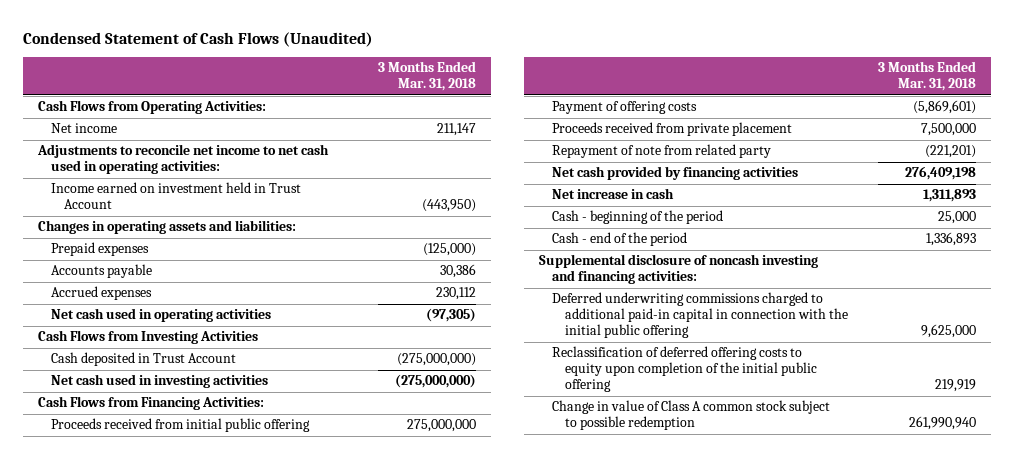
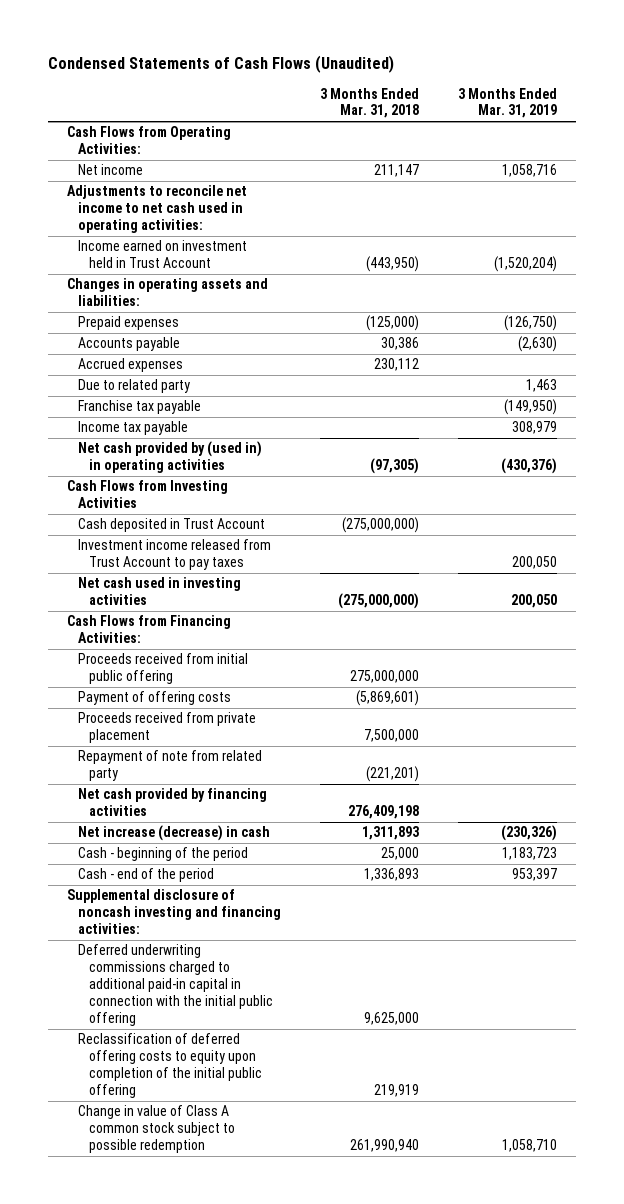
- Condensed Statement of Cash Flows (Unaudited)
+ Condensed Statements of Cash Flows (Unaudited)
- | 3 Months Ended Mar. 31, 2018
+ | 3 Months Ended Mar. 31, 2018 | 3 Months Ended Mar. 31, 2019
- Net cash used in operating activities | (97,305)
+ Due to related party | | 1,463
+ Franchise tax payable | | (149,950)
+ Income tax payable | | 308,979
+ Net cash provided by (used in) in operating activities | (97,305) | (430,376)
+ Investment income released from Trust Account to pay taxes | | 200,050
- Net increase in cash | 1,311,893
+ Net increase (decrease) in cash | 1,311,893 | (230,326)

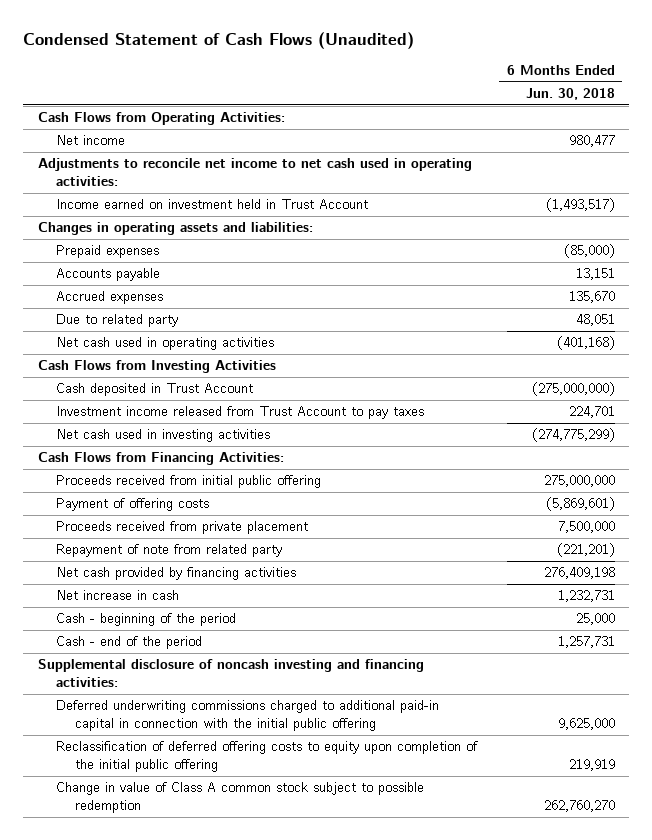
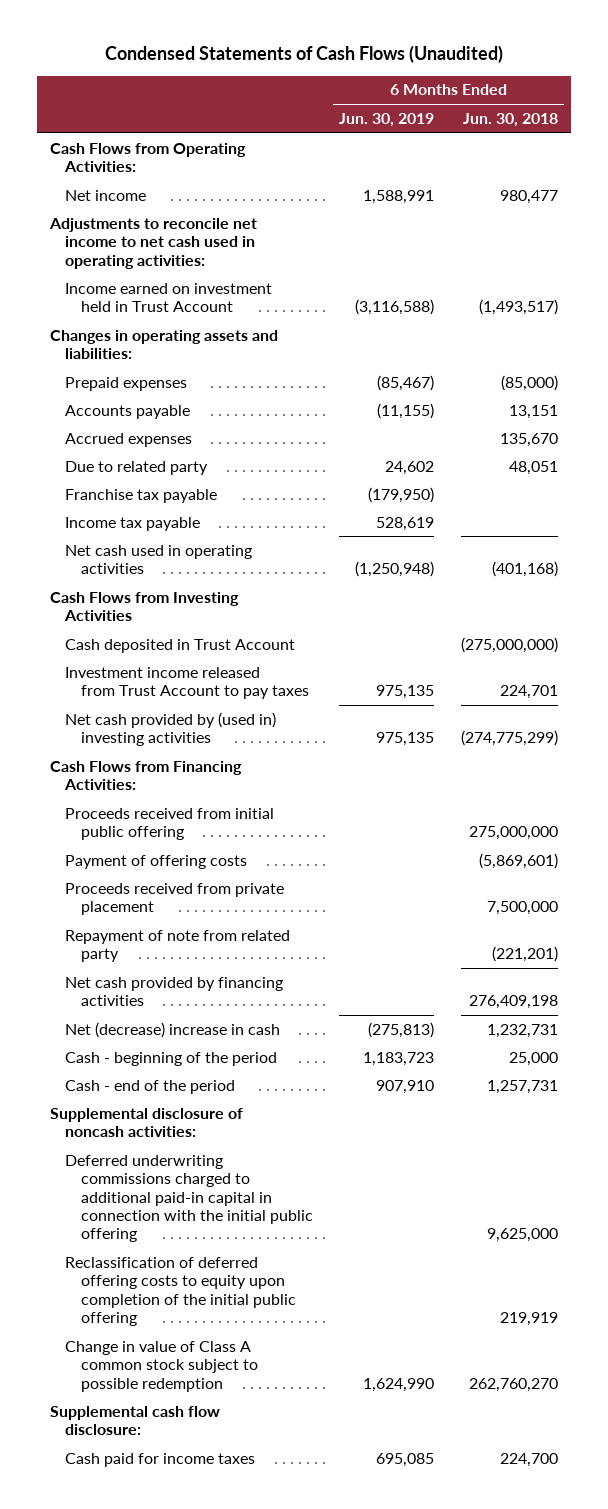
- Condensed Statement of Cash Flows (Unaudited)
+ Condensed Statements of Cash Flows (Unaudited)
- | 6 Months Ended Jun. 30, 2018
+ | 6 Months Ended Jun. 30, 2019 | 6 Months Ended Jun. 30, 2018
+ Franchise tax payable | (179,950) |
+ Income tax payable | 528,619 |
- Net cash used in investing activities | (274,775,299)
+ Net cash provided by (used in) investing activities | 975,135 | (274,775,299)
- Net increase in cash | 1,232,731
+ Net (decrease) increase in cash | (275,813) | 1,232,731
- Supplemental disclosure of noncash investing and financing activities:
+ Supplemental disclosure of noncash activities:
+ Supplemental cash flow disclosure:
+ Cash paid for income taxes | 695,085 | 224,700

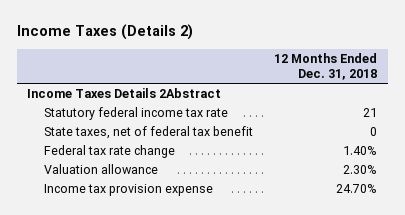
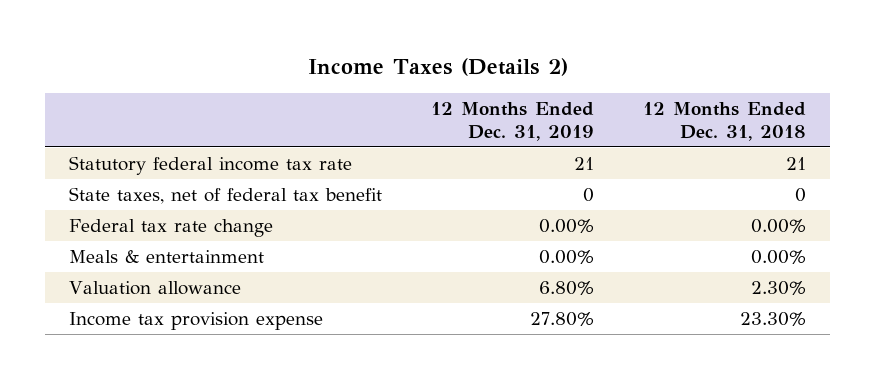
- | 12 Months Ended Dec. 31, 2018
+ | 12 Months Ended Dec. 31, 2019 | 12 Months Ended Dec. 31, 2018
- Income Taxes Details 2Abstract
- Federal tax rate change | 1.40%
+ Federal tax rate change | 0.00% | 0.00%
+ Meals & entertainment | 0.00% | 0.00%
- Income tax provision expense | 24.70%
+ Income tax provision expense | 27.80% | 23.30%

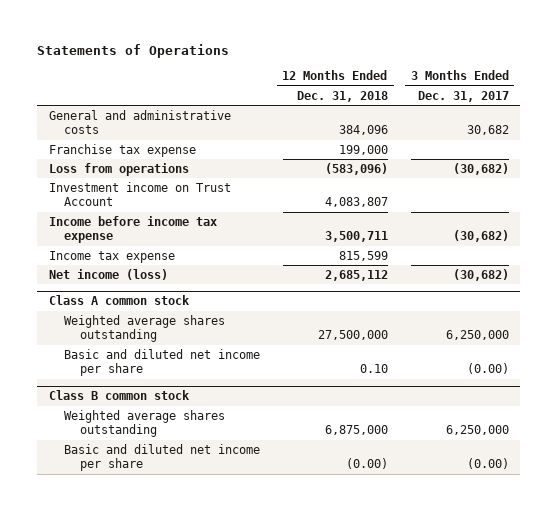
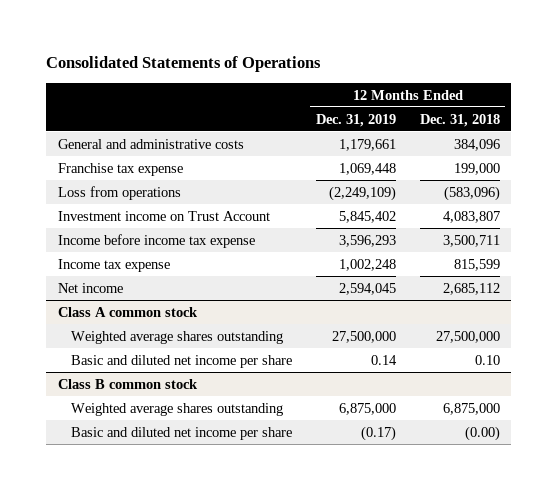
- Statements of Operations
+ Consolidated Statements of Operations
- | 12 Months Ended Dec. 31, 2018 | 3 Months Ended Dec. 31, 2017
+ | 12 Months Ended Dec. 31, 2019 | 12 Months Ended Dec. 31, 2018
- Net income (loss) | 2,685,112 | (30,682)
+ Net income | 2,594,045 | 2,685,112

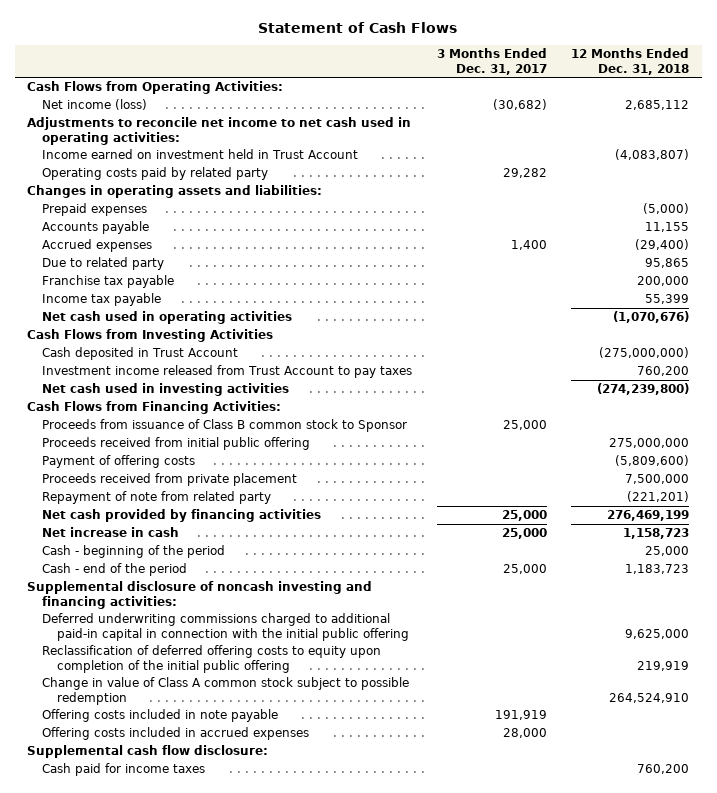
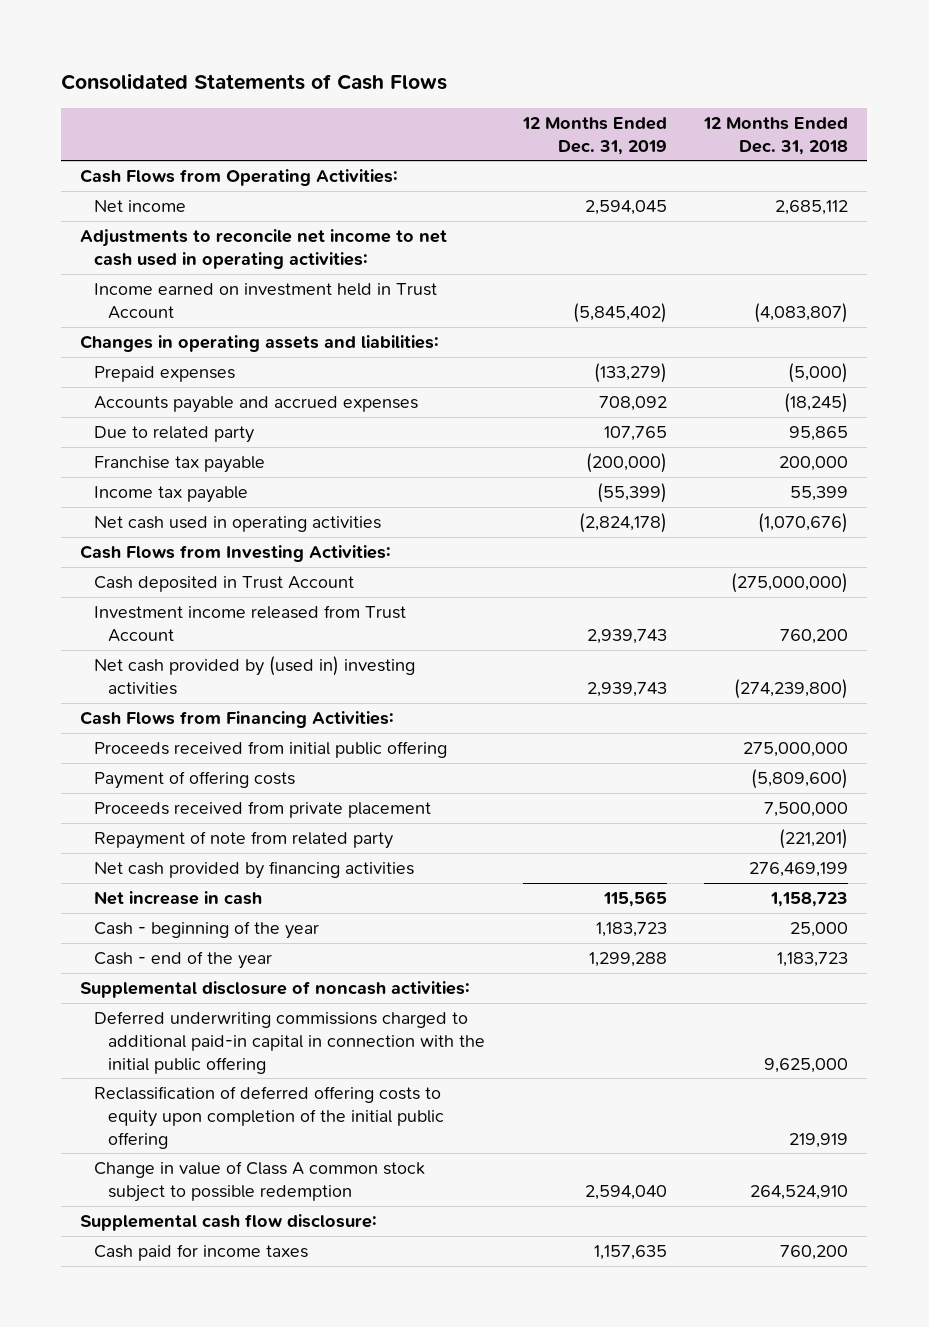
- Statement of Cash Flows
+ Consolidated Statements of Cash Flows
- | 3 Months Ended Dec. 31, 2017 | 12 Months Ended Dec. 31, 2018
+ | 12 Months Ended Dec. 31, 2019 | 12 Months Ended Dec. 31, 2018
- Net income (loss) | (30,682) | 2,685,112
+ Net income | 2,594,045 | 2,685,112
- Operating costs paid by related party | 29,282 |
- Accounts payable | | 11,155
- Accrued expenses | 1,400 | (29,400)
+ Accounts payable and accrued expenses | 708,092 | (18,245)
- Cash Flows from Investing Activities
+ Cash Flows from Investing Activities:
- Investment income released from Trust Account to pay taxes | | 760,200
- Net cash used in investing activities | | (274,239,800)
+ Investment income released from Trust Account | 2,939,743 | 760,200
+ Net cash provided by (used in) investing activities | 2,939,743 | (274,239,800)
- Proceeds from issuance of Class B common stock to Sponsor | 25,000 |
- Cash - beginning of the period | | 25,000
- Cash - end of the period | 25,000 | 1,183,723
- Supplemental disclosure of noncash investing and financing activities:
+ Cash - beginning of the year | 1,183,723 | 25,000
+ Cash - end of the year | 1,299,288 | 1,183,723
+ Supplemental disclosure of noncash activities:
- Offering costs included in note payable | 191,919 |
- Offering costs included in accrued expenses | 28,000 |

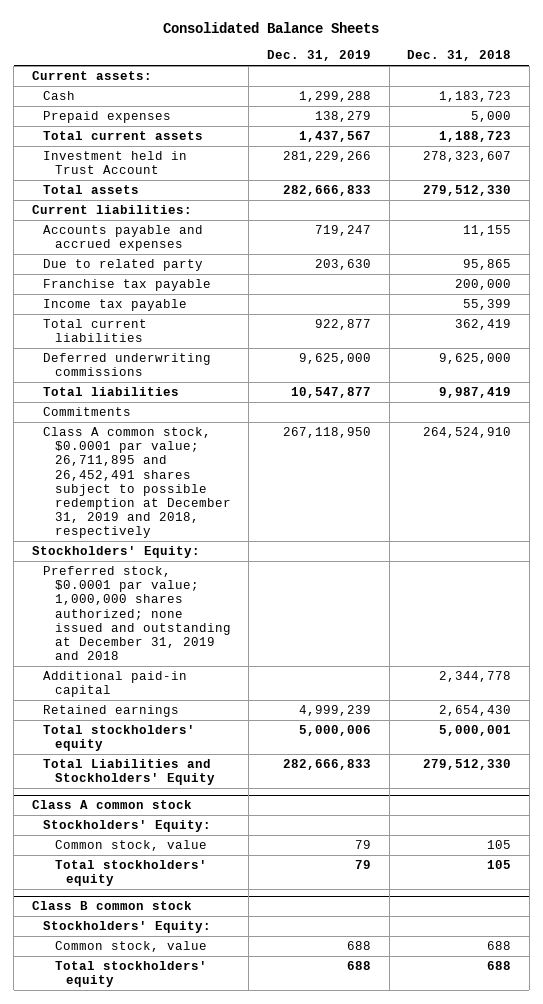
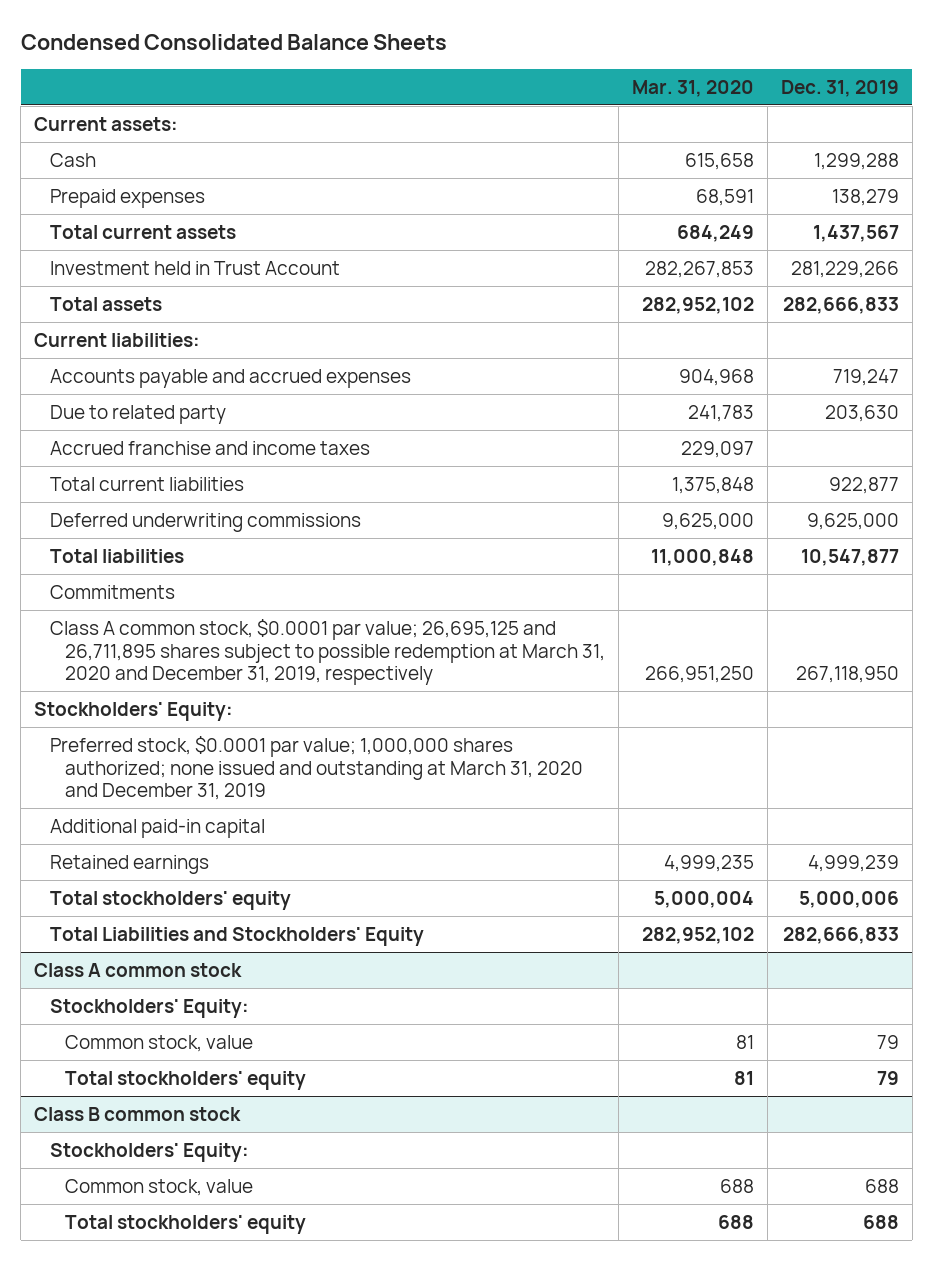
- Consolidated Balance Sheets
+ Condensed Consolidated Balance Sheets
- | Dec. 31, 2019 | Dec. 31, 2018
+ | Mar. 31, 2020 | Dec. 31, 2019
- Franchise tax payable | | 200,000
- Income tax payable | | 55,399
+ Accrued franchise and income taxes | 229,097 |
- Class A common stock, $0.0001 par value; 26,711,895 and 26,452,491 shares subject to possible redemption at December 31, 2019 and 2018, respectively | 267,118,950 | 264,524,910
+ Class A common stock, $0.0001 par value; 26,695,125 and 26,711,895 shares subject to possible redemption at March 31, 2020 and December 31, 2019, respectively | 266,951,250 | 267,118,950
- Preferred stock, $0.0001 par value; 1,000,000 shares authorized; none issued and outstanding at December 31, 2019 and 2018
+ Preferred stock, $0.0001 par value; 1,000,000 shares authorized; none issued and outstanding at March 31, 2020 and December 31, 2019

